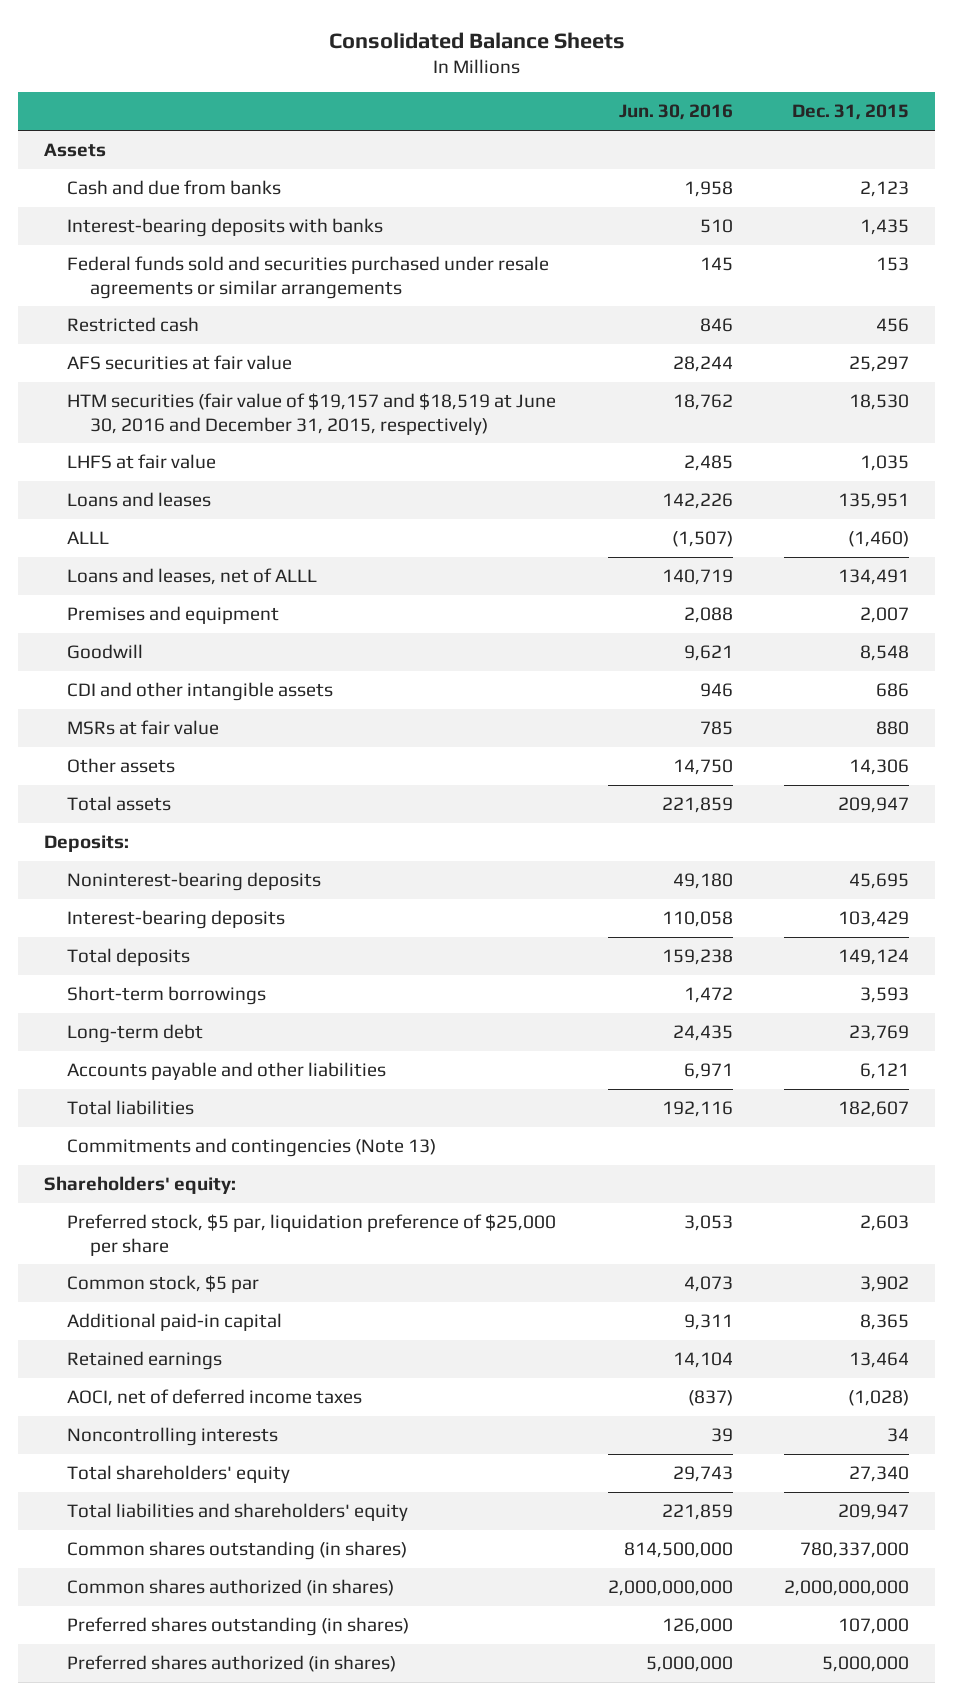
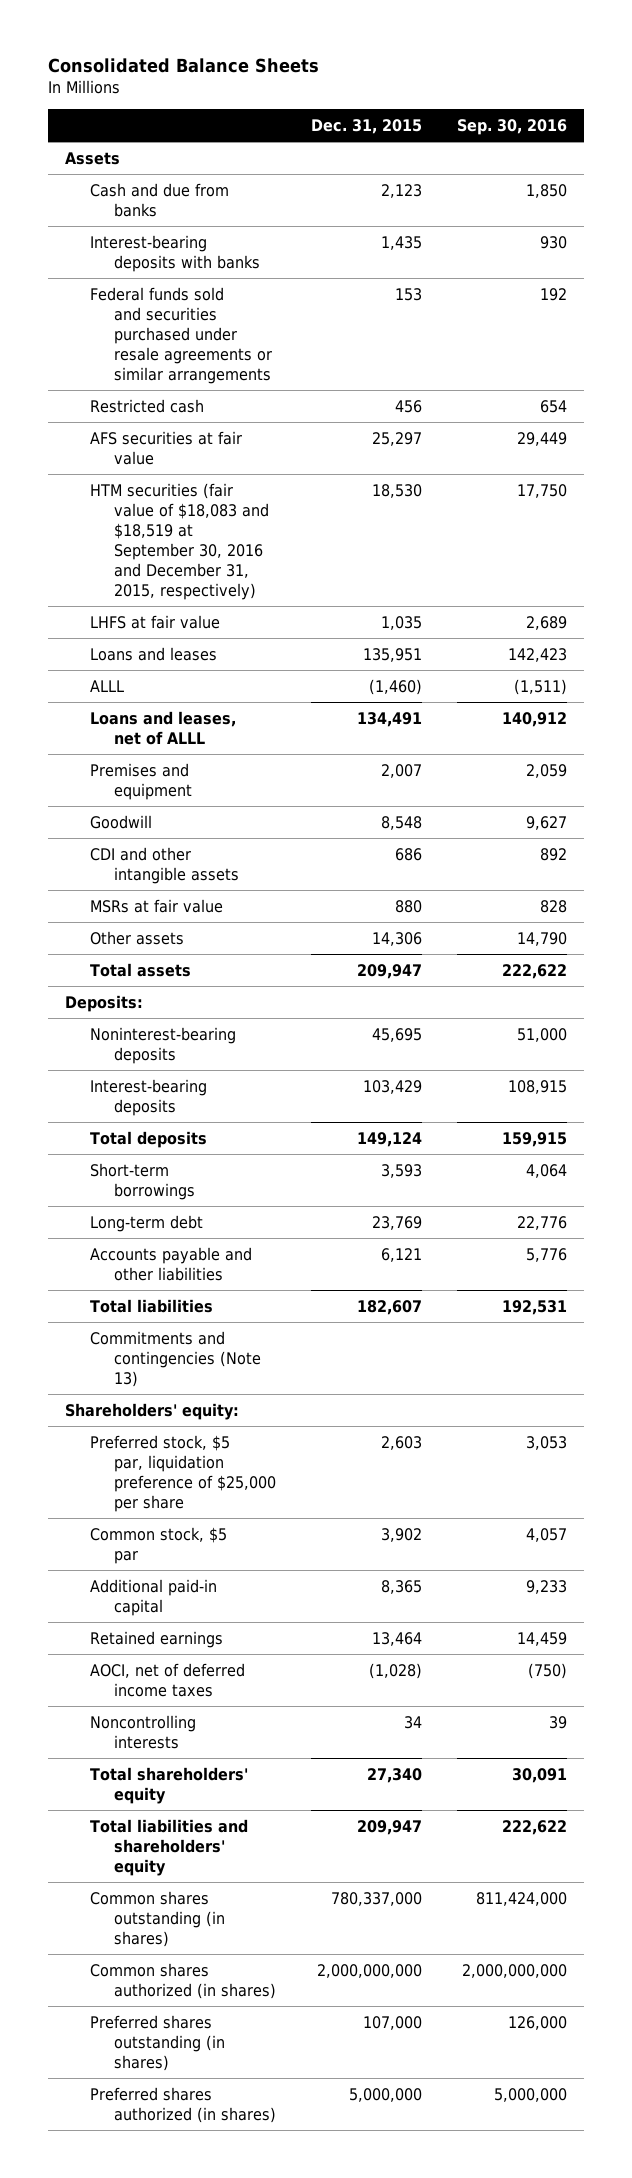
- | Jun. 30, 2016 | Dec. 31, 2015
+ | Dec. 31, 2015 | Sep. 30, 2016
- HTM securities (fair value of $19,157 and $18,519 at June 30, 2016 and December 31, 2015, respectively) | 18,762 | 18,530
+ HTM securities (fair value of $18,083 and $18,519 at September 30, 2016 and December 31, 2015, respectively) | 18,530 | 17,750

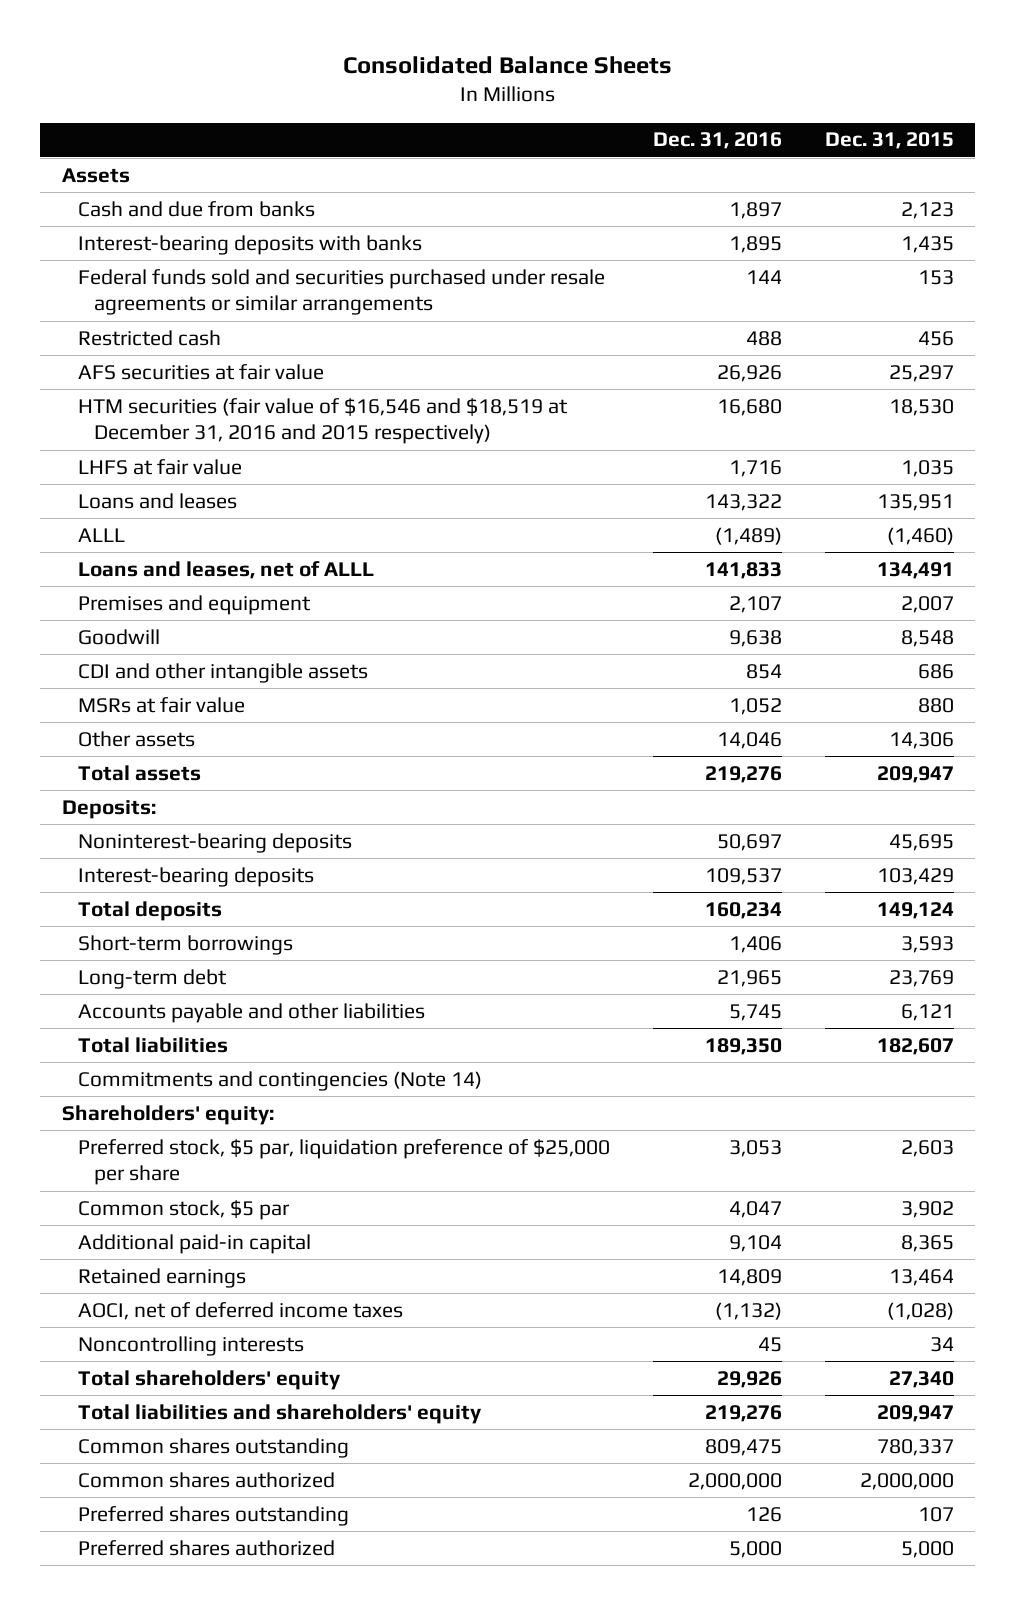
- | Dec. 31, 2015 | Sep. 30, 2016
+ | Dec. 31, 2016 | Dec. 31, 2015
- HTM securities (fair value of $18,083 and $18,519 at September 30, 2016 and December 31, 2015, respectively) | 18,530 | 17,750
+ HTM securities (fair value of $16,546 and $18,519 at December 31, 2016 and 2015 respectively) | 16,680 | 18,530
- Commitments and contingencies (Note 13)
+ Commitments and contingencies (Note 14)
- Common shares outstanding (in shares) | 780,337,000 | 811,424,000
- Common shares authorized (in shares) | 2,000,000,000 | 2,000,000,000
- Preferred shares outstanding (in shares) | 107,000 | 126,000
- Preferred shares authorized (in shares) | 5,000,000 | 5,000,000
+ Common shares outstanding | 809,475 | 780,337
+ Common shares authorized | 2,000,000 | 2,000,000
+ Preferred shares outstanding | 126 | 107
+ Preferred shares authorized | 5,000 | 5,000

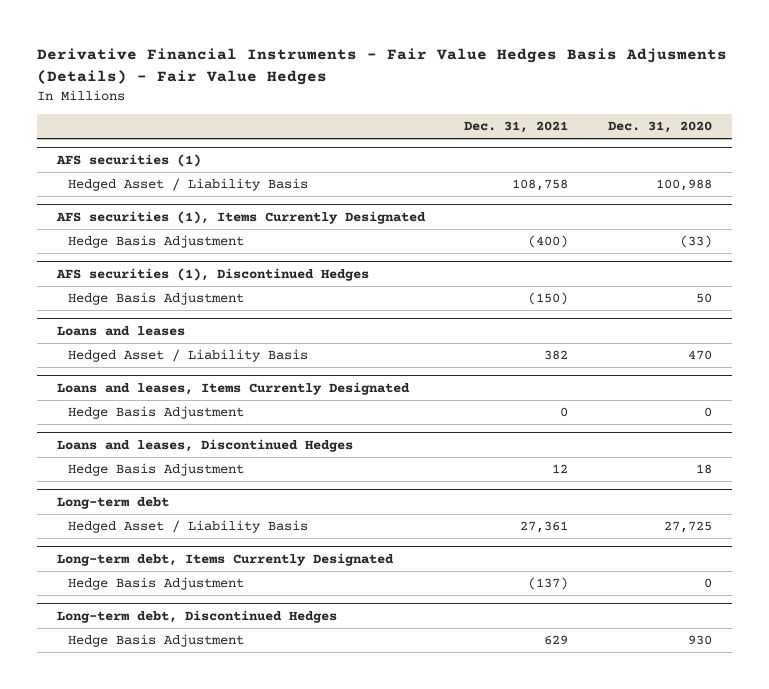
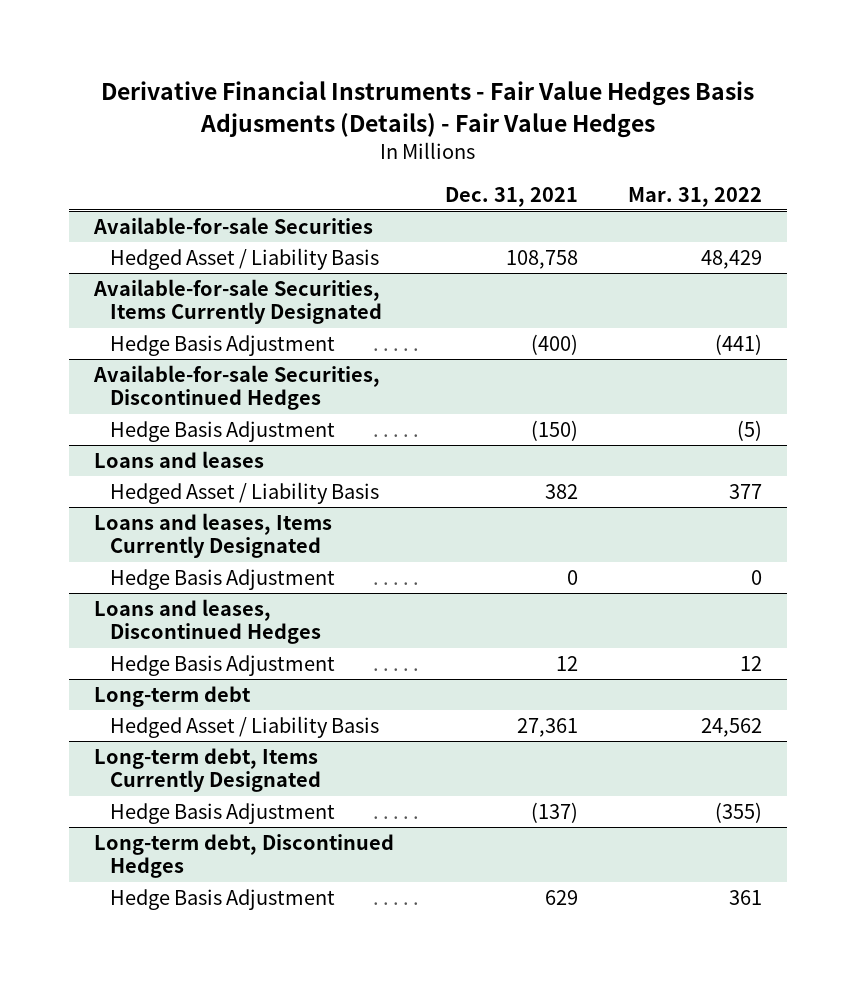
- | Dec. 31, 2021 | Dec. 31, 2020
+ | Dec. 31, 2021 | Mar. 31, 2022
- AFS securities (1)
+ Available-for-sale Securities
- AFS securities (1), Items Currently Designated
+ Available-for-sale Securities, Items Currently Designated
- AFS securities (1), Discontinued Hedges
+ Available-for-sale Securities, Discontinued Hedges

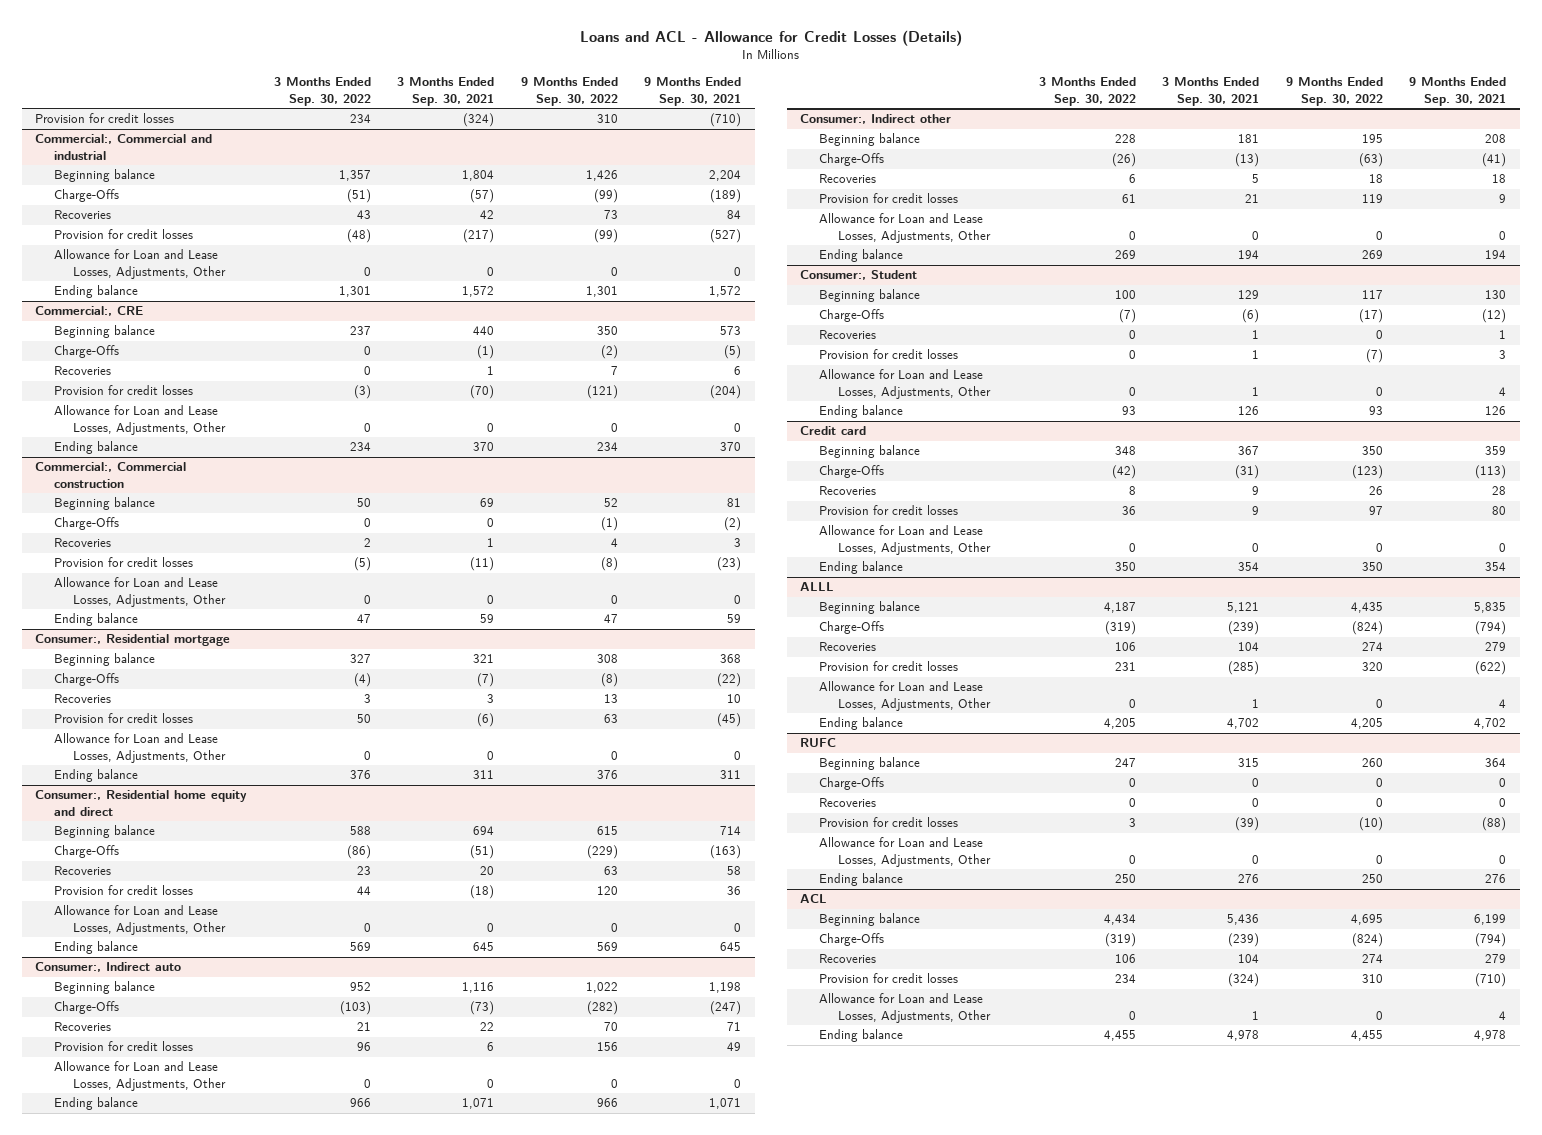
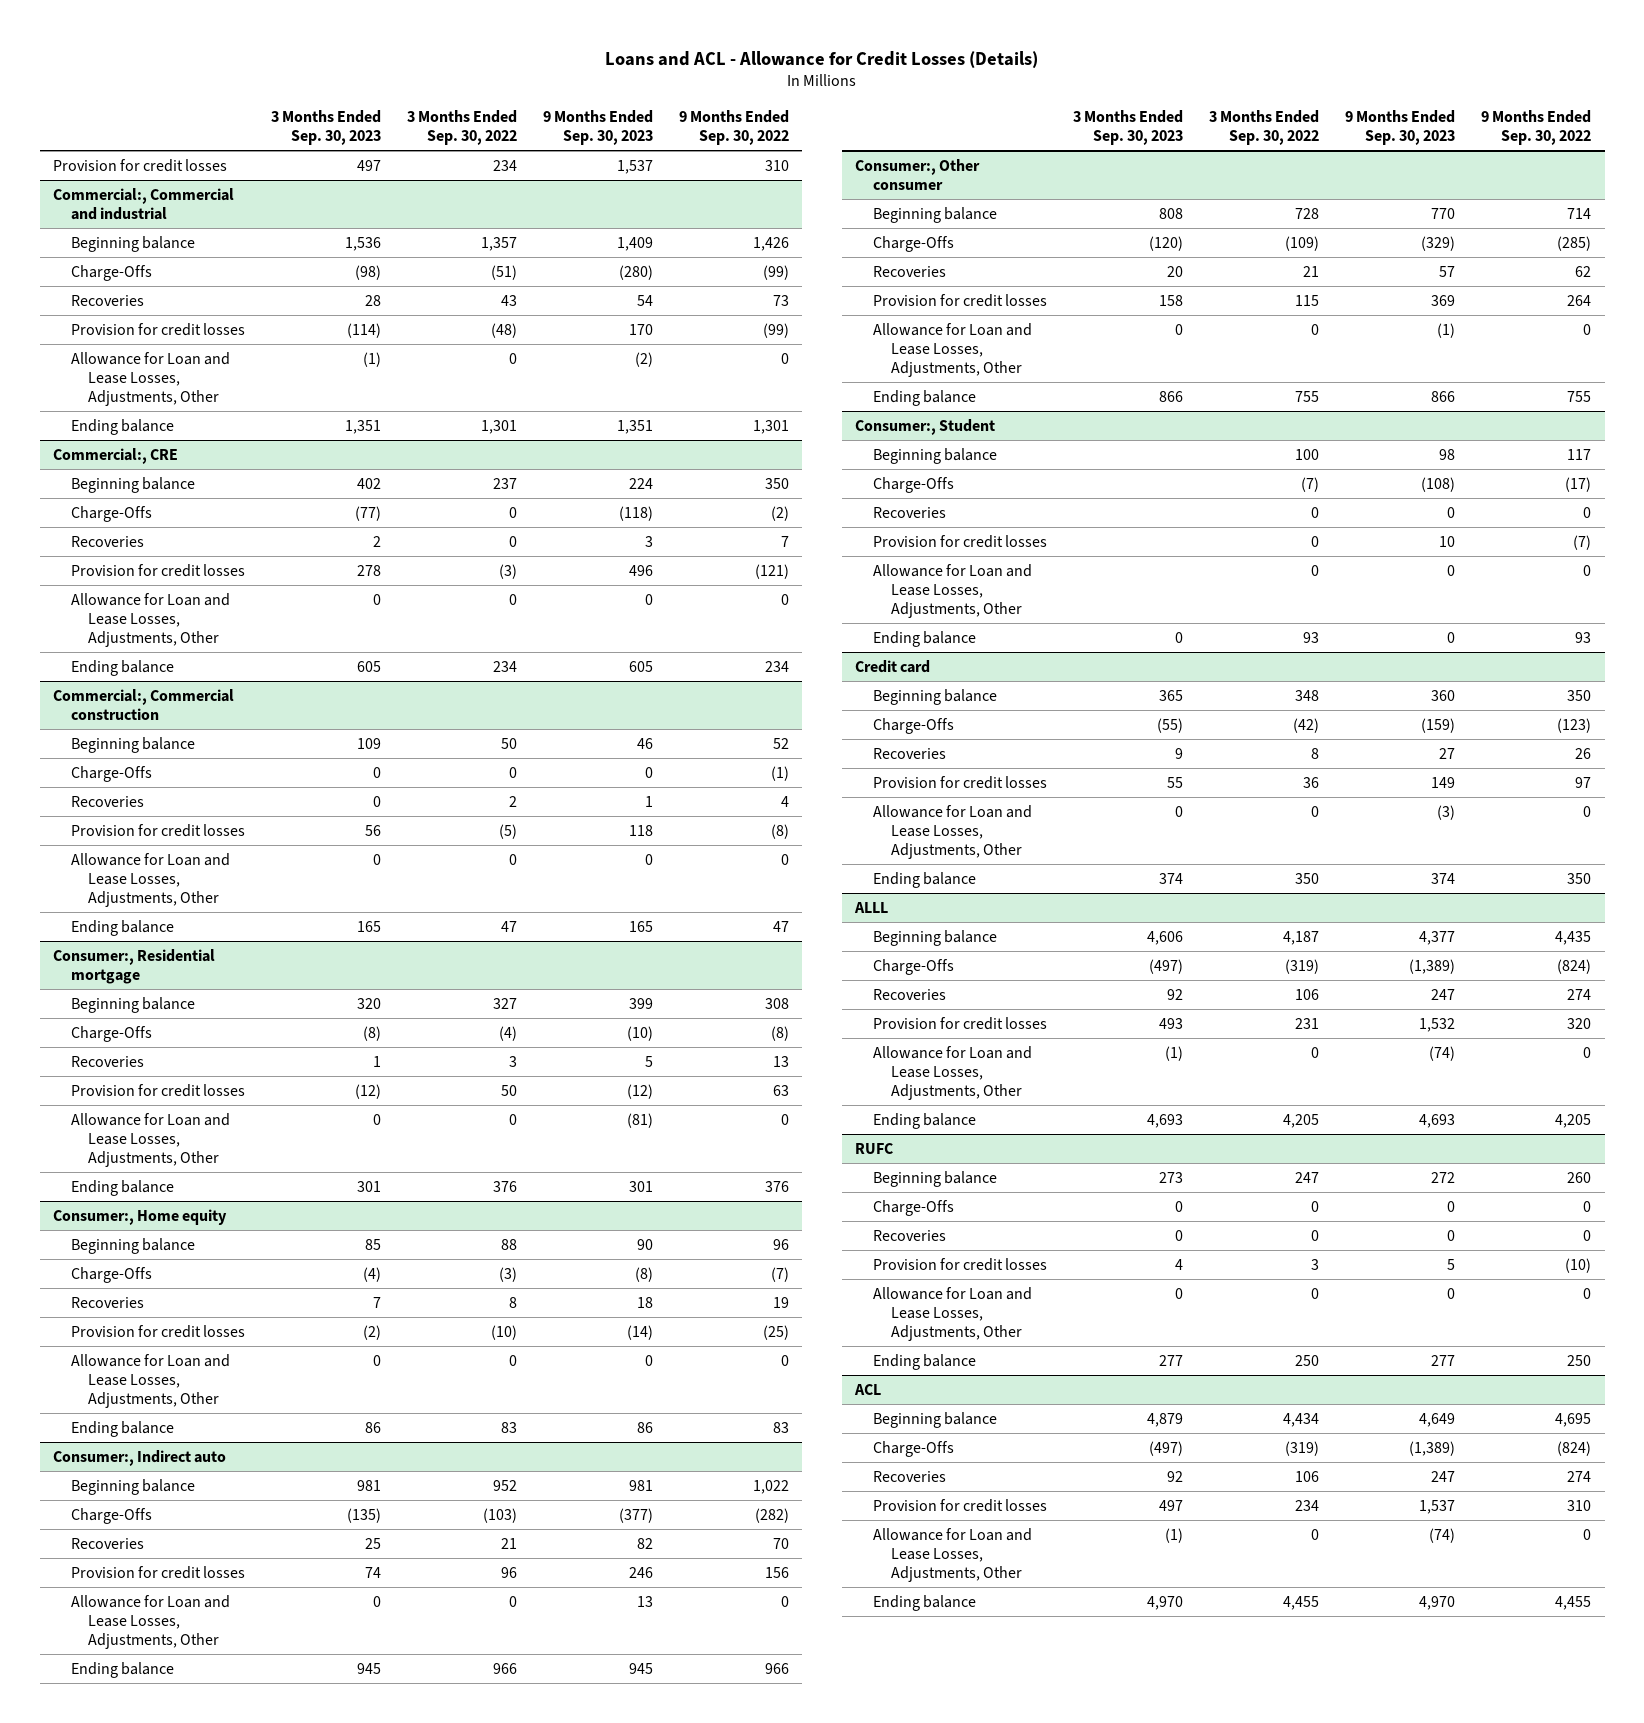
- | 3 Months Ended Sep. 30, 2022 | 3 Months Ended Sep. 30, 2021 | 9 Months Ended Sep. 30, 2022 | 9 Months Ended Sep. 30, 2021
+ | 3 Months Ended Sep. 30, 2023 | 3 Months Ended Sep. 30, 2022 | 9 Months Ended Sep. 30, 2023 | 9 Months Ended Sep. 30, 2022
- Consumer:, Residential home equity and direct
- Beginning balance | 588 | 694 | 615 | 714
- Charge-Offs | (86) | (51) | (229) | (163)
- Recoveries | 23 | 20 | 63 | 58
- Provision for credit losses | 44 | (18) | 120 | 36
+ Consumer:, Home equity
+ Beginning balance | 85 | 88 | 90 | 96
+ Charge-Offs | (4) | (3) | (8) | (7)
+ Recoveries | 7 | 8 | 18 | 19
+ Provision for credit losses | (2) | (10) | (14) | (25)
- Ending balance | 569 | 645 | 569 | 645
+ Ending balance | 86 | 83 | 86 | 83
- Consumer:, Indirect other
- Beginning balance | 228 | 181 | 195 | 208
- Charge-Offs | (26) | (13) | (63) | (41)
- Recoveries | 6 | 5 | 18 | 18
- Provision for credit losses | 61 | 21 | 119 | 9
+ Consumer:, Other consumer
+ Beginning balance | 808 | 728 | 770 | 714
+ Charge-Offs | (120) | (109) | (329) | (285)
+ Recoveries | 20 | 21 | 57 | 62
+ Provision for credit losses | 158 | 115 | 369 | 264
- Ending balance | 269 | 194 | 269 | 194
+ Ending balance | 866 | 755 | 866 | 755

